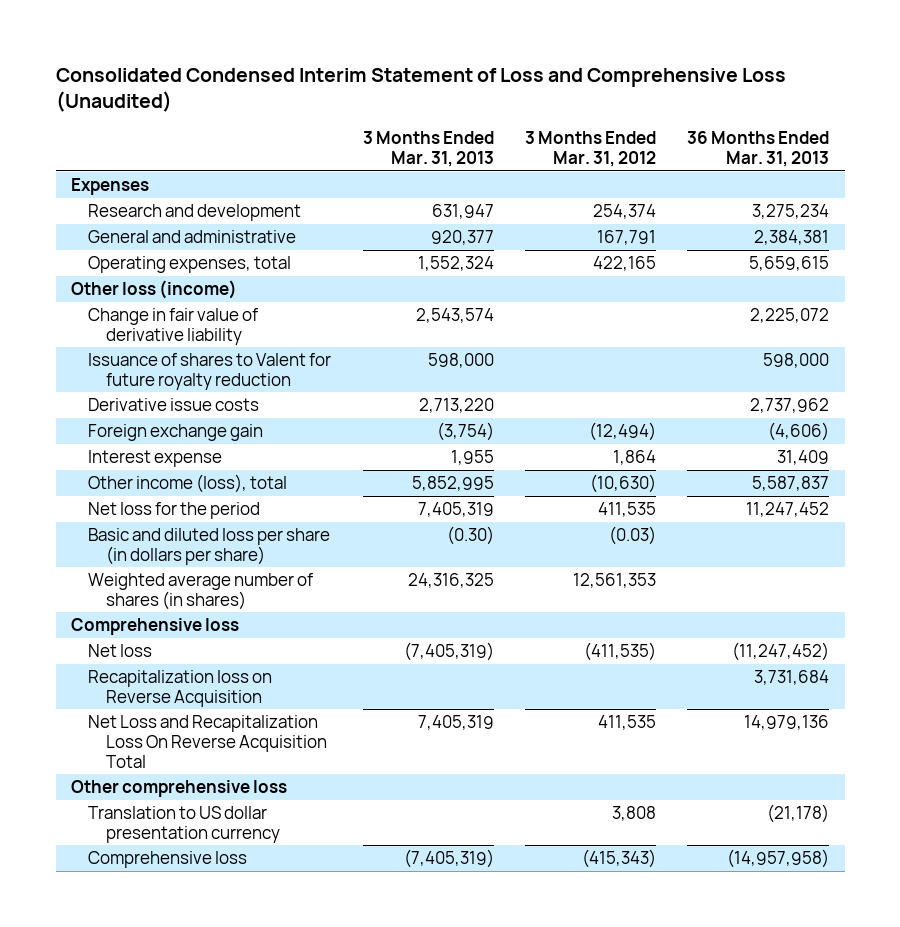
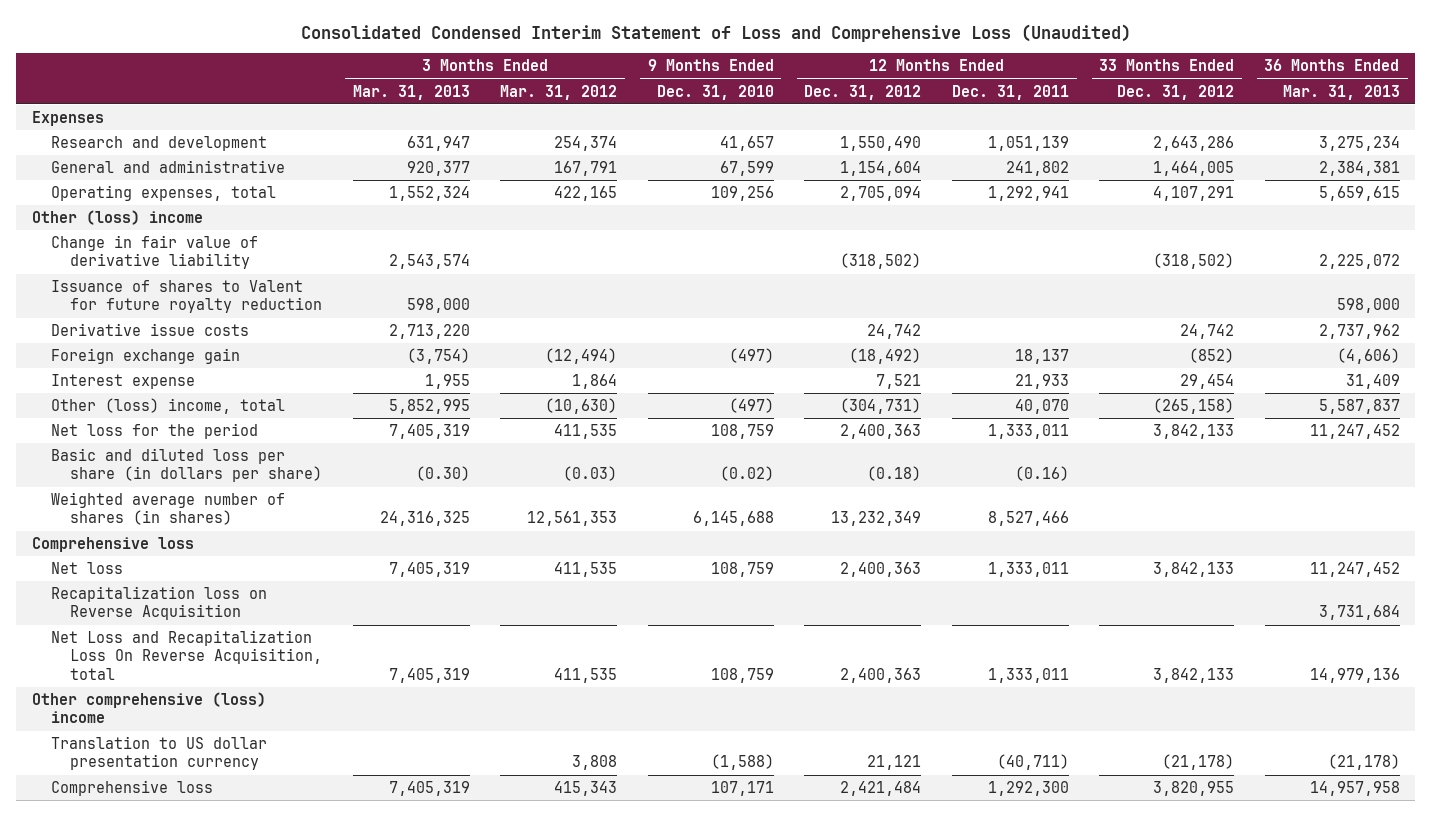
- | 3 Months Ended Mar. 31, 2013 | 3 Months Ended Mar. 31, 2012 | 36 Months Ended Mar. 31, 2013
+ | 3 Months Ended Mar. 31, 2013 | 3 Months Ended Mar. 31, 2012 | 9 Months Ended Dec. 31, 2010 | 12 Months Ended Dec. 31, 2012 | 12 Months Ended Dec. 31, 2011 | 33 Months Ended Dec. 31, 2012 | 36 Months Ended Mar. 31, 2013
- Other loss (income)
+ Other (loss) income
- Other income (loss), total | 5,852,995 | (10,630) | 5,587,837
+ Other (loss) income, total | 5,852,995 | (10,630) | (497) | (304,731) | 40,070 | (265,158) | 5,587,837
- Net loss | (7,405,319) | (411,535) | (11,247,452)
+ Net loss | 7,405,319 | 411,535 | 108,759 | 2,400,363 | 1,333,011 | 3,842,133 | 11,247,452
- Net Loss and Recapitalization Loss On Reverse Acquisition Total | 7,405,319 | 411,535 | 14,979,136
- Other comprehensive loss
+ Net Loss and Recapitalization Loss On Reverse Acquisition, total | 7,405,319 | 411,535 | 108,759 | 2,400,363 | 1,333,011 | 3,842,133 | 14,979,136
+ Other comprehensive (loss) income
- Comprehensive loss | (7,405,319) | (415,343) | (14,957,958)
+ Comprehensive loss | 7,405,319 | 415,343 | 107,171 | 2,421,484 | 1,292,300 | 3,820,955 | 14,957,958

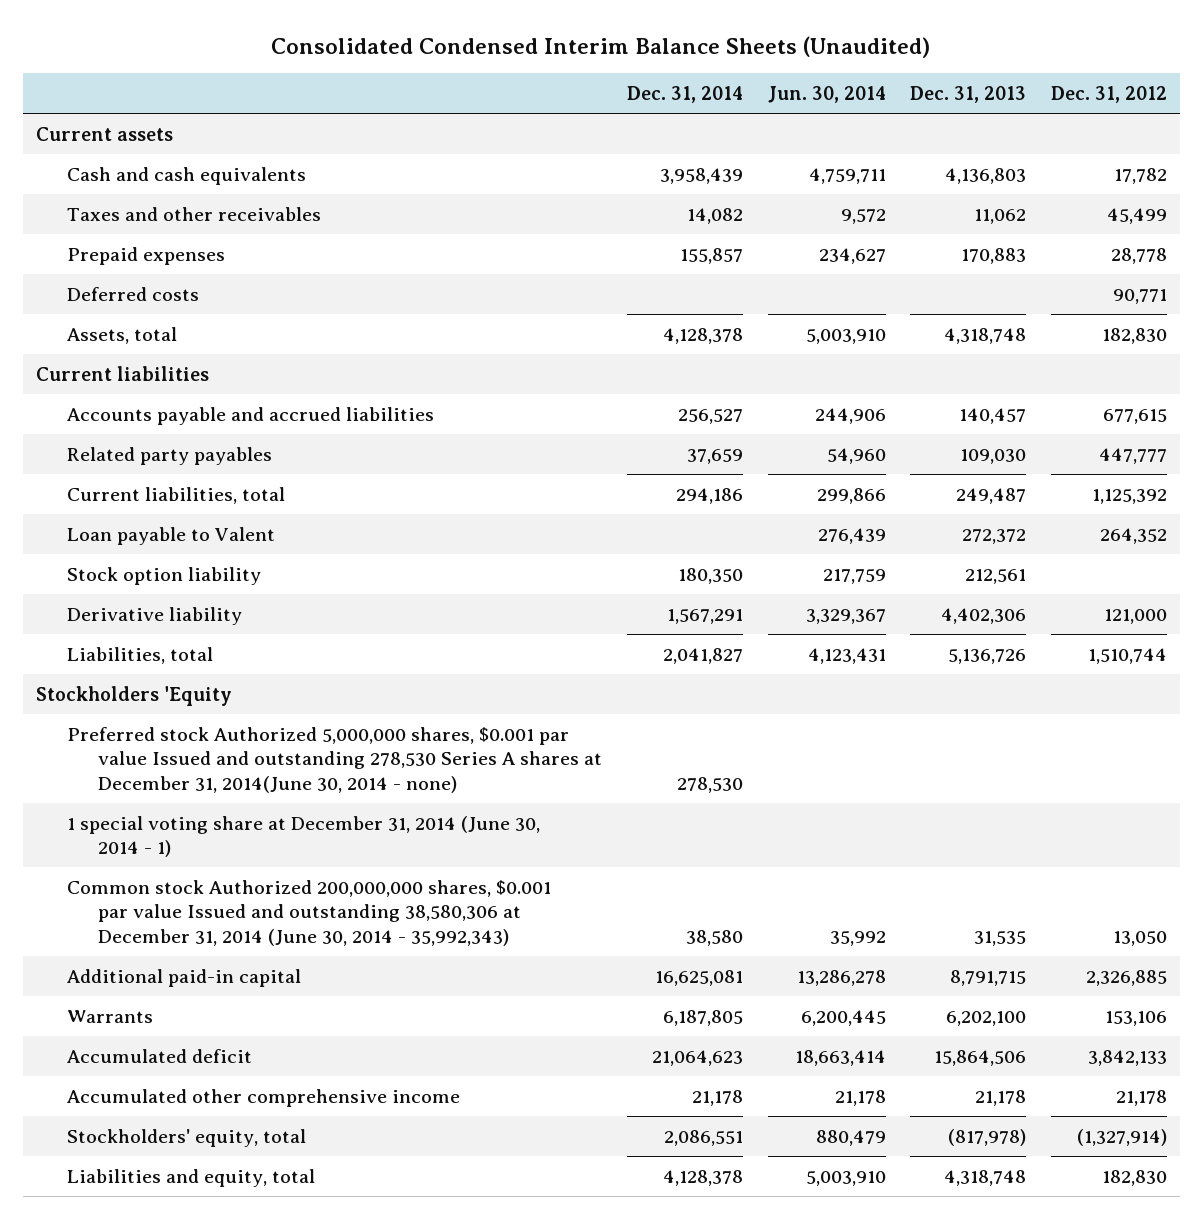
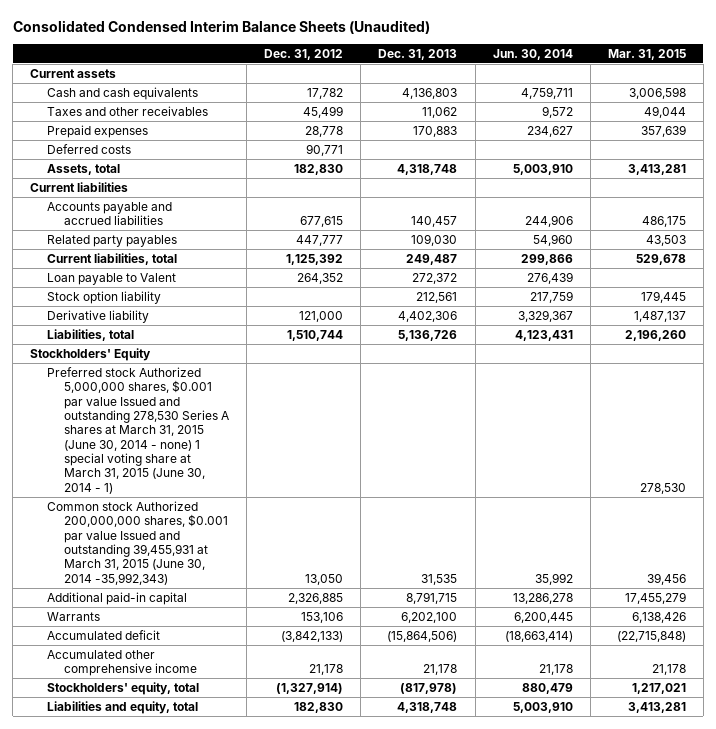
- | Dec. 31, 2014 | Jun. 30, 2014 | Dec. 31, 2013 | Dec. 31, 2012
+ | Dec. 31, 2012 | Dec. 31, 2013 | Jun. 30, 2014 | Mar. 31, 2015
- Stockholders 'Equity
- Preferred stock Authorized 5,000,000 shares, $0.001 par value Issued and outstanding 278,530 Series A shares at December 31, 2014(June 30, 2014 - none) | 278,530 | | |
- 1 special voting share at December 31, 2014 (June 30, 2014 - 1)
- Common stock Authorized 200,000,000 shares, $0.001 par value Issued and outstanding 38,580,306 at December 31, 2014 (June 30, 2014 - 35,992,343) | 38,580 | 35,992 | 31,535 | 13,050
+ Stockholders' Equity
+ Preferred stock Authorized 5,000,000 shares, $0.001 par value Issued and outstanding 278,530 Series A shares at March 31, 2015 (June 30, 2014 - none) 1 special voting share at March 31, 2015 (June 30, 2014 - 1) | | | | 278,530
+ Common stock Authorized 200,000,000 shares, $0.001 par value Issued and outstanding 39,455,931 at March 31, 2015 (June 30, 2014 -35,992,343) | 13,050 | 31,535 | 35,992 | 39,456
- Accumulated deficit | 21,064,623 | 18,663,414 | 15,864,506 | 3,842,133
+ Accumulated deficit | (3,842,133) | (15,864,506) | (18,663,414) | (22,715,848)

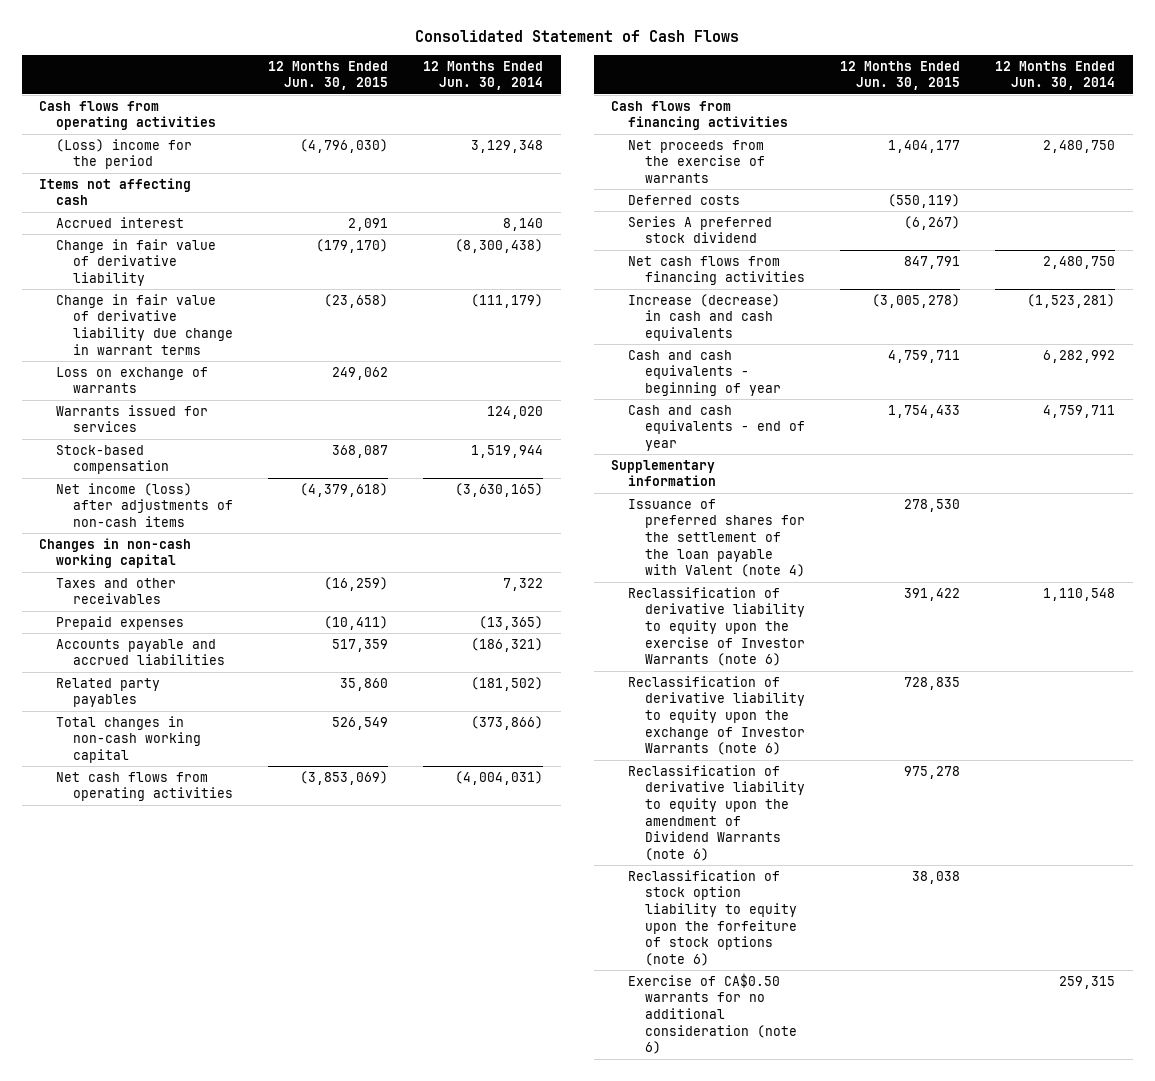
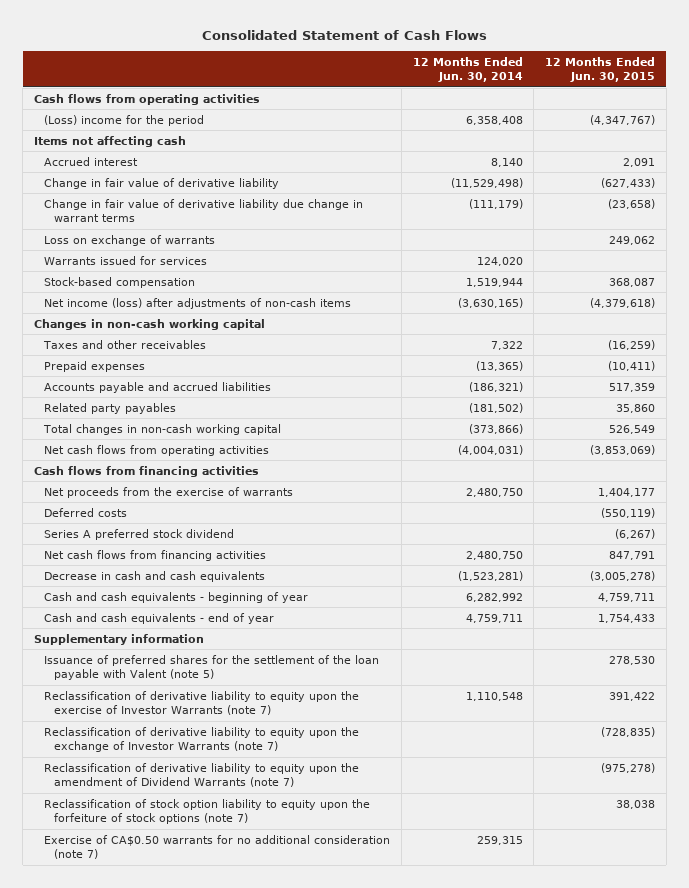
- | 12 Months Ended Jun. 30, 2015 | 12 Months Ended Jun. 30, 2014
+ | 12 Months Ended Jun. 30, 2014 | 12 Months Ended Jun. 30, 2015
- (Loss) income for the period | (4,796,030) | 3,129,348
+ (Loss) income for the period | 6,358,408 | (4,347,767)
- Change in fair value of derivative liability | (179,170) | (8,300,438)
+ Change in fair value of derivative liability | (11,529,498) | (627,433)
- Increase (decrease) in cash and cash equivalents | (3,005,278) | (1,523,281)
+ Decrease in cash and cash equivalents | (1,523,281) | (3,005,278)
- Issuance of preferred shares for the settlement of the loan payable with Valent (note 4) | 278,530 |
- Reclassification of derivative liability to equity upon the exercise of Investor Warrants (note 6) | 391,422 | 1,110,548
- Reclassification of derivative liability to equity upon the exchange of Investor Warrants (note 6) | 728,835 |
- Reclassification of derivative liability to equity upon the amendment of Dividend Warrants (note 6) | 975,278 |
- Reclassification of stock option liability to equity upon the forfeiture of stock options (note 6) | 38,038 |
- Exercise of CA$0.50 warrants for no additional consideration (note 6) | | 259,315
+ Issuance of preferred shares for the settlement of the loan payable with Valent (note 5) | | 278,530
+ Reclassification of derivative liability to equity upon the exercise of Investor Warrants (note 7) | 1,110,548 | 391,422
+ Reclassification of derivative liability to equity upon the exchange of Investor Warrants (note 7) | | (728,835)
+ Reclassification of derivative liability to equity upon the amendment of Dividend Warrants (note 7) | | (975,278)
+ Reclassification of stock option liability to equity upon the forfeiture of stock options (note 7) | | 38,038
+ Exercise of CA$0.50 warrants for no additional consideration (note 7) | 259,315 |

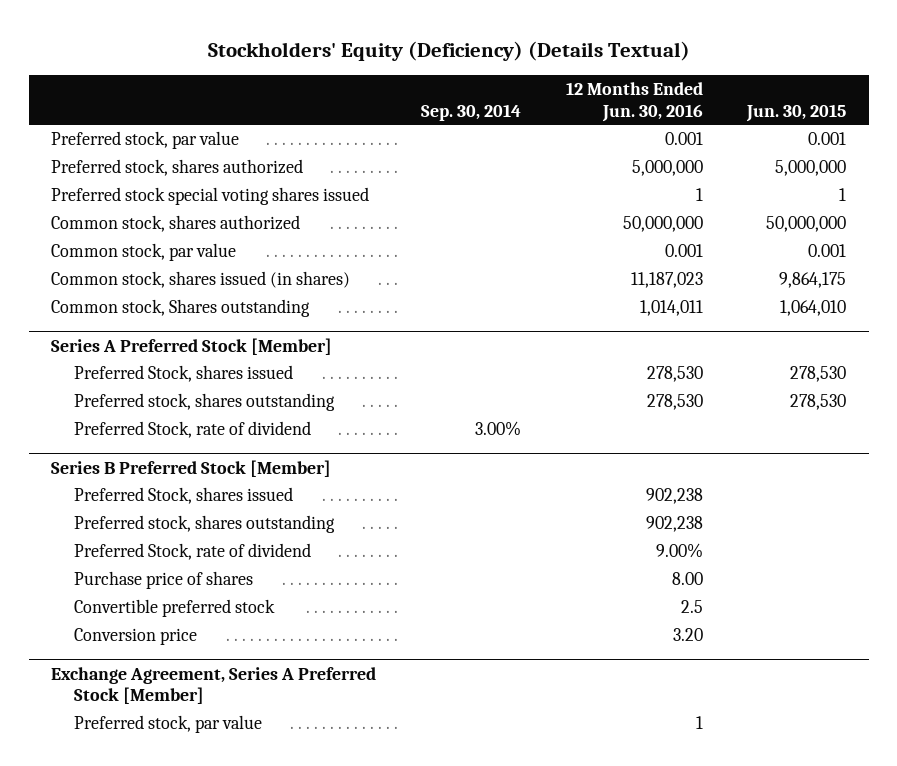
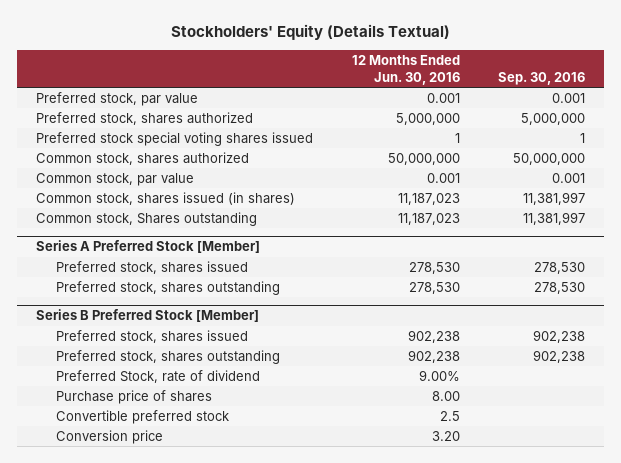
- Stockholders' Equity (Deficiency) (Details Textual)
+ Stockholders' Equity (Details Textual)
- | Sep. 30, 2014 | 12 Months Ended Jun. 30, 2016 | Jun. 30, 2015
+ | 12 Months Ended Jun. 30, 2016 | Sep. 30, 2016
- Common stock, Shares outstanding | | 1,014,011 | 1,064,010
+ Common stock, Shares outstanding | 11,187,023 | 11,381,997
@ Series A Preferred Stock [Member]
- Preferred Stock, shares issued | | 278,530 | 278,530
+ Preferred stock, shares issued | 278,530 | 278,530
- Preferred Stock, rate of dividend | 3.00% | |
@ Series B Preferred Stock [Member]
- Preferred Stock, shares issued | | 902,238 |
+ Preferred stock, shares issued | 902,238 | 902,238
- Exchange Agreement, Series A Preferred Stock [Member]
- Preferred stock, par value | | 1 |

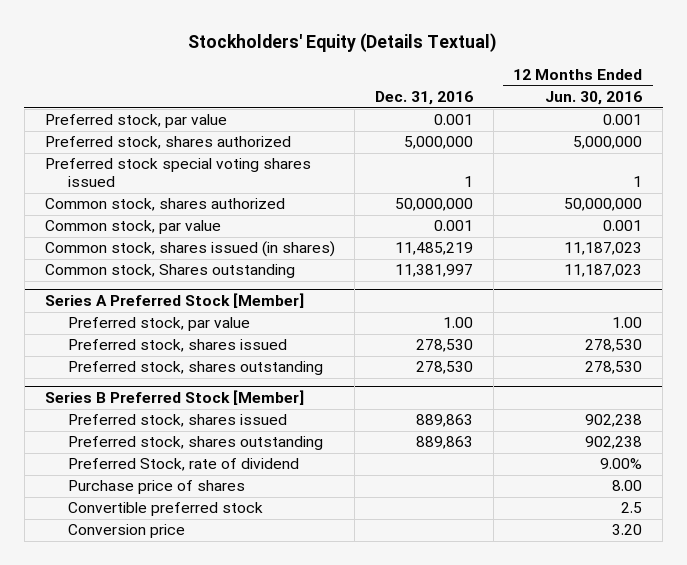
- | 12 Months Ended Jun. 30, 2016 | Sep. 30, 2016
+ | Dec. 31, 2016 | 12 Months Ended Jun. 30, 2016
@ Series A Preferred Stock [Member]
+ Preferred stock, par value | 1.00 | 1.00

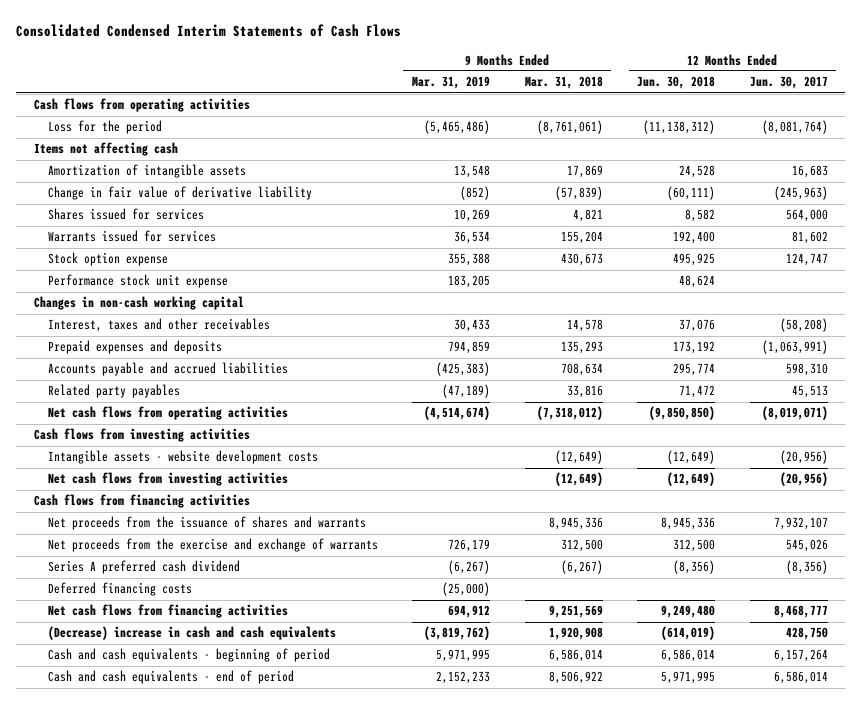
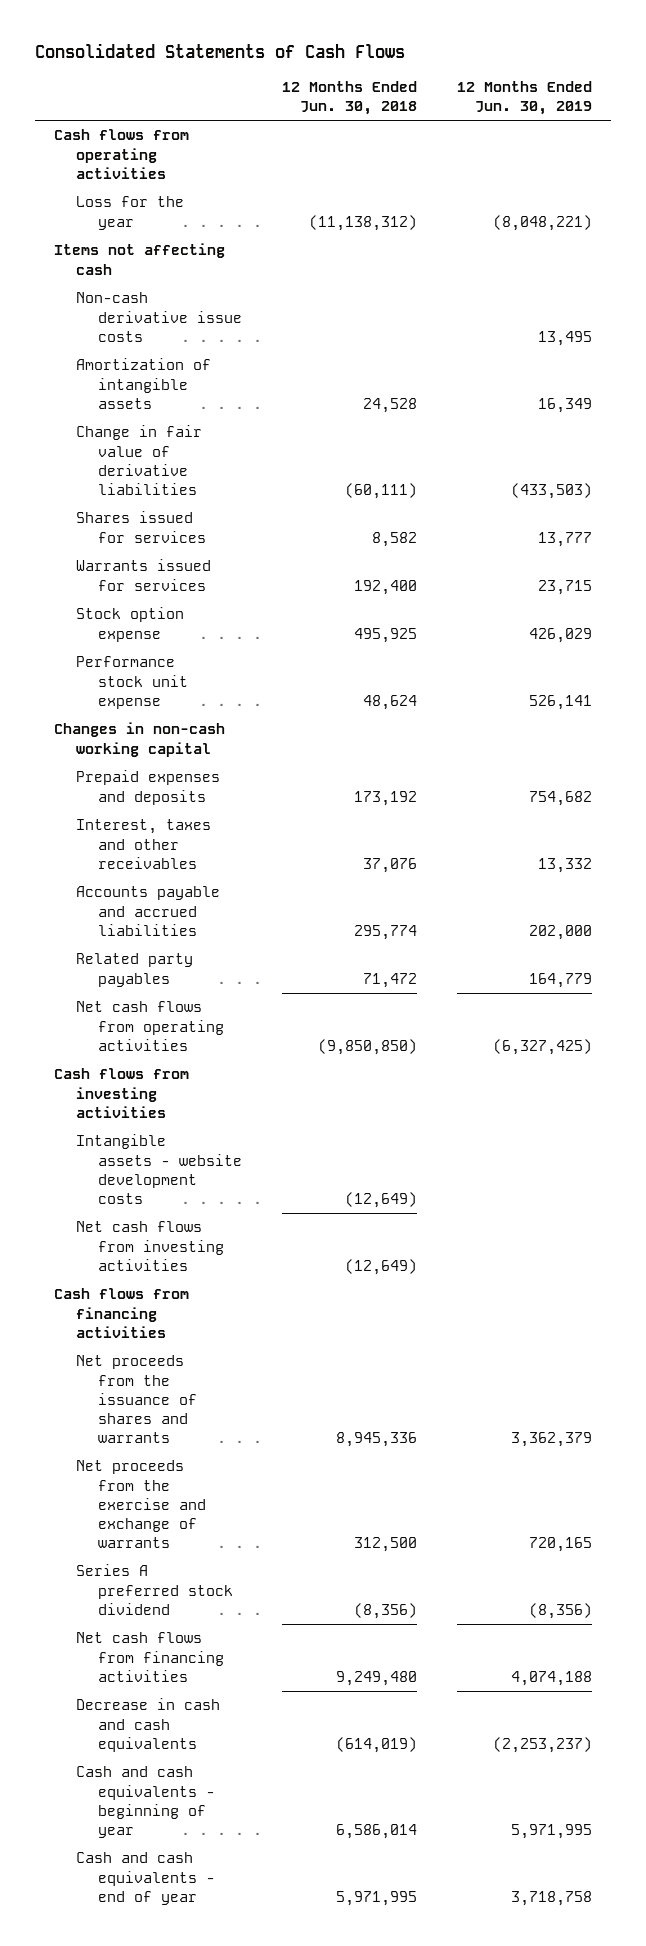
- Consolidated Condensed Interim Statements of Cash Flows
+ Consolidated Statements of Cash Flows
- | 9 Months Ended Mar. 31, 2019 | 9 Months Ended Mar. 31, 2018 | 12 Months Ended Jun. 30, 2018 | 12 Months Ended Jun. 30, 2017
+ | 12 Months Ended Jun. 30, 2018 | 12 Months Ended Jun. 30, 2019
- Loss for the period | (5,465,486) | (8,761,061) | (11,138,312) | (8,081,764)
+ Loss for the year | (11,138,312) | (8,048,221)
+ Non-cash derivative issue costs | | 13,495
- Change in fair value of derivative liability | (852) | (57,839) | (60,111) | (245,963)
+ Change in fair value of derivative liabilities | (60,111) | (433,503)
moved down: Interest, taxes and other receivables | 37,076 | 13,332
- Series A preferred cash dividend | (6,267) | (6,267) | (8,356) | (8,356)
- Deferred financing costs | (25,000) | | |
+ Series A preferred stock dividend | (8,356) | (8,356)
- (Decrease) increase in cash and cash equivalents | (3,819,762) | 1,920,908 | (614,019) | 428,750
- Cash and cash equivalents - beginning of period | 5,971,995 | 6,586,014 | 6,586,014 | 6,157,264
- Cash and cash equivalents - end of period | 2,152,233 | 8,506,922 | 5,971,995 | 6,586,014
+ Decrease in cash and cash equivalents | (614,019) | (2,253,237)
+ Cash and cash equivalents - beginning of year | 6,586,014 | 5,971,995
+ Cash and cash equivalents - end of year | 5,971,995 | 3,718,758

